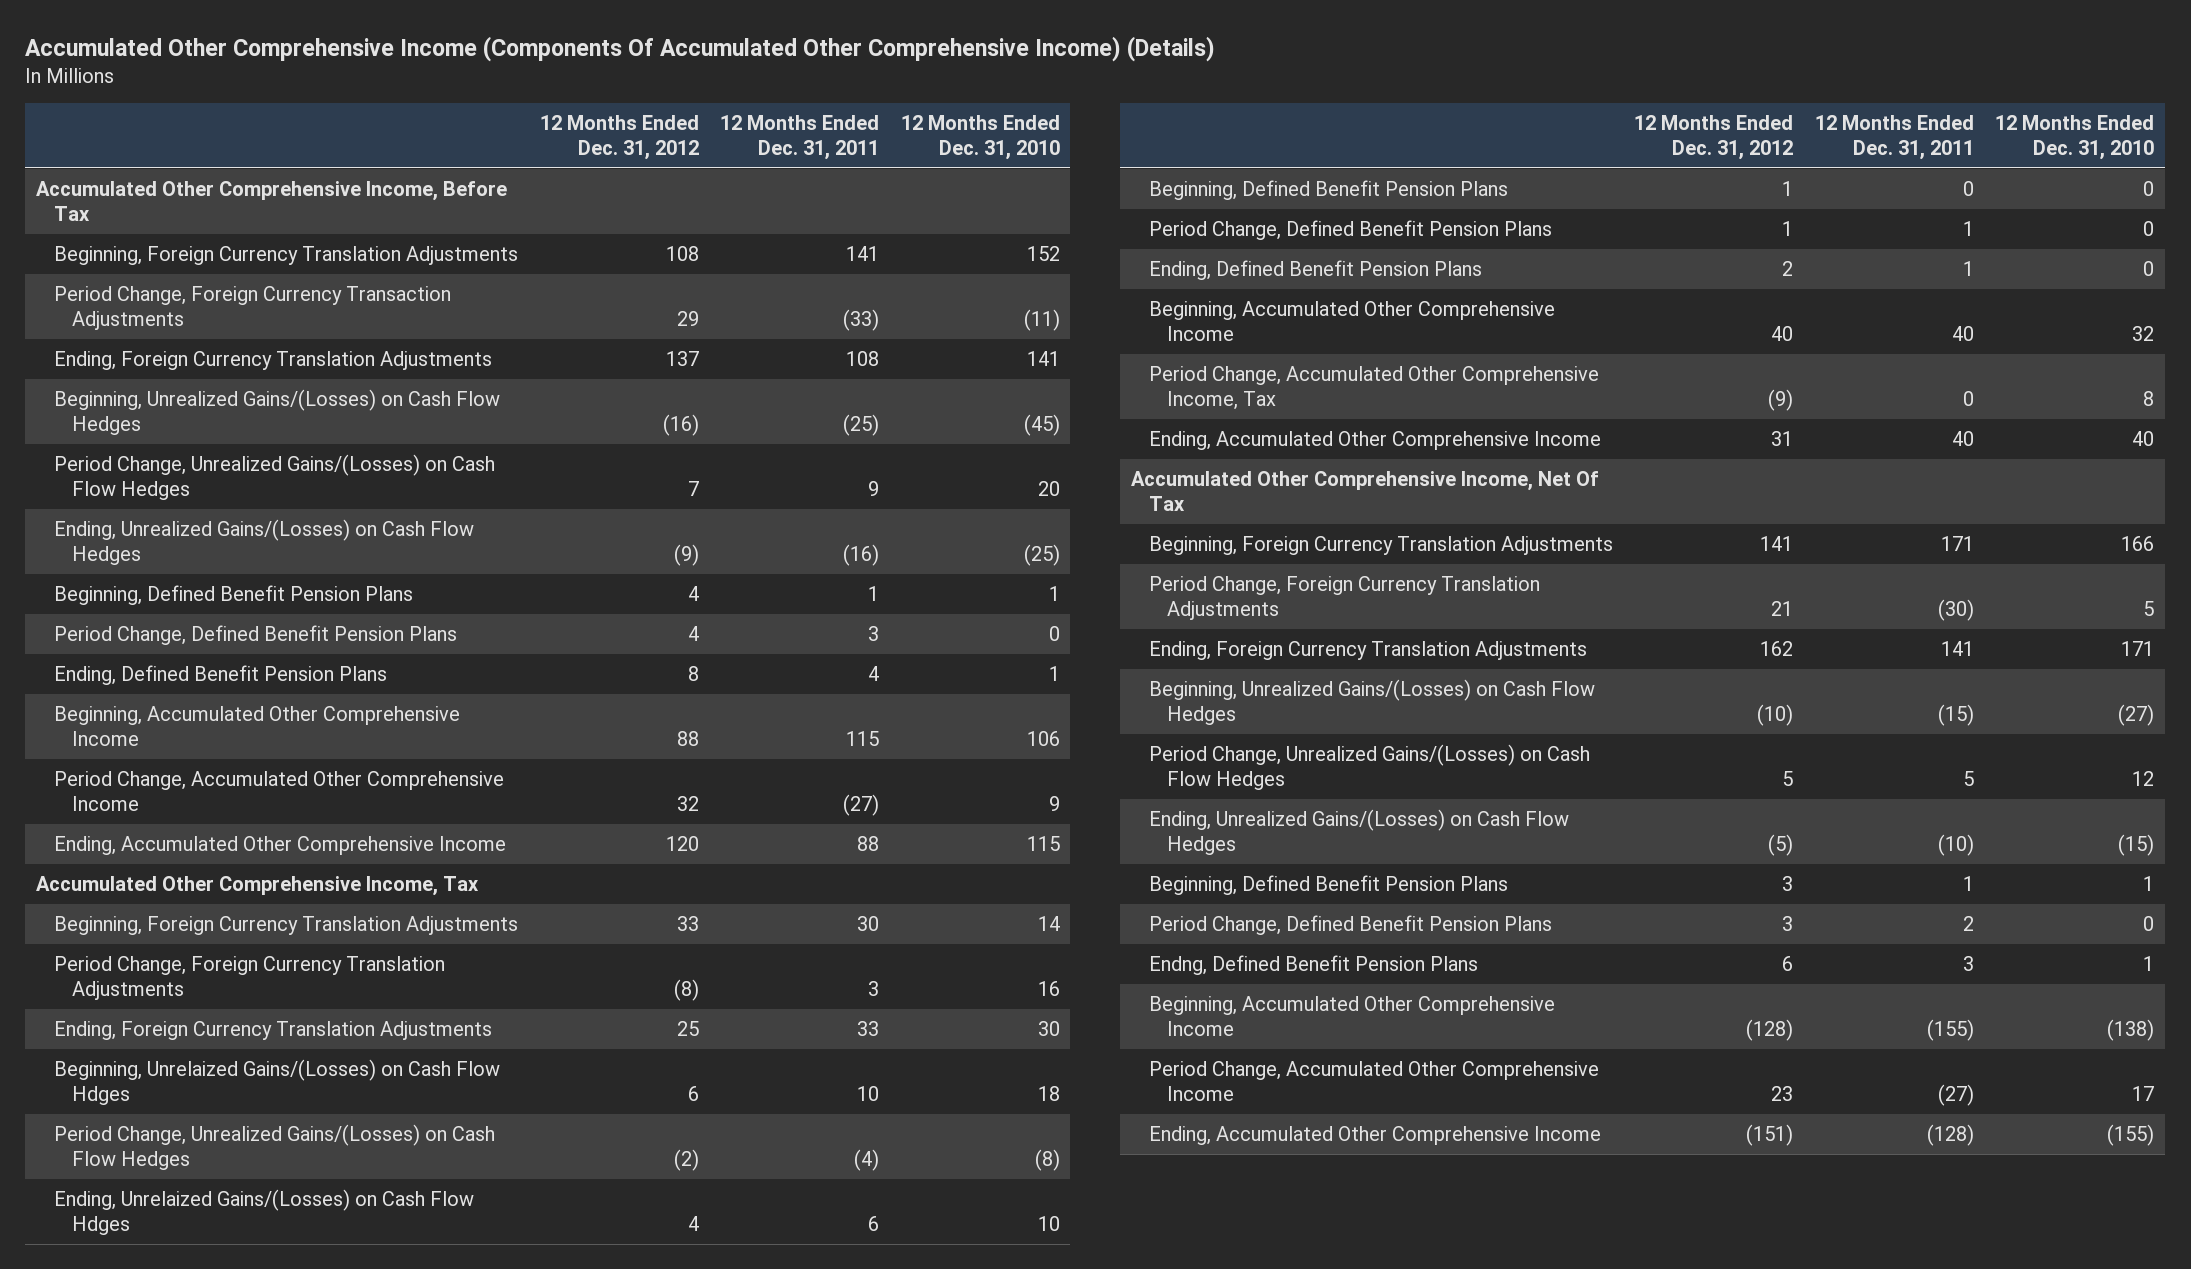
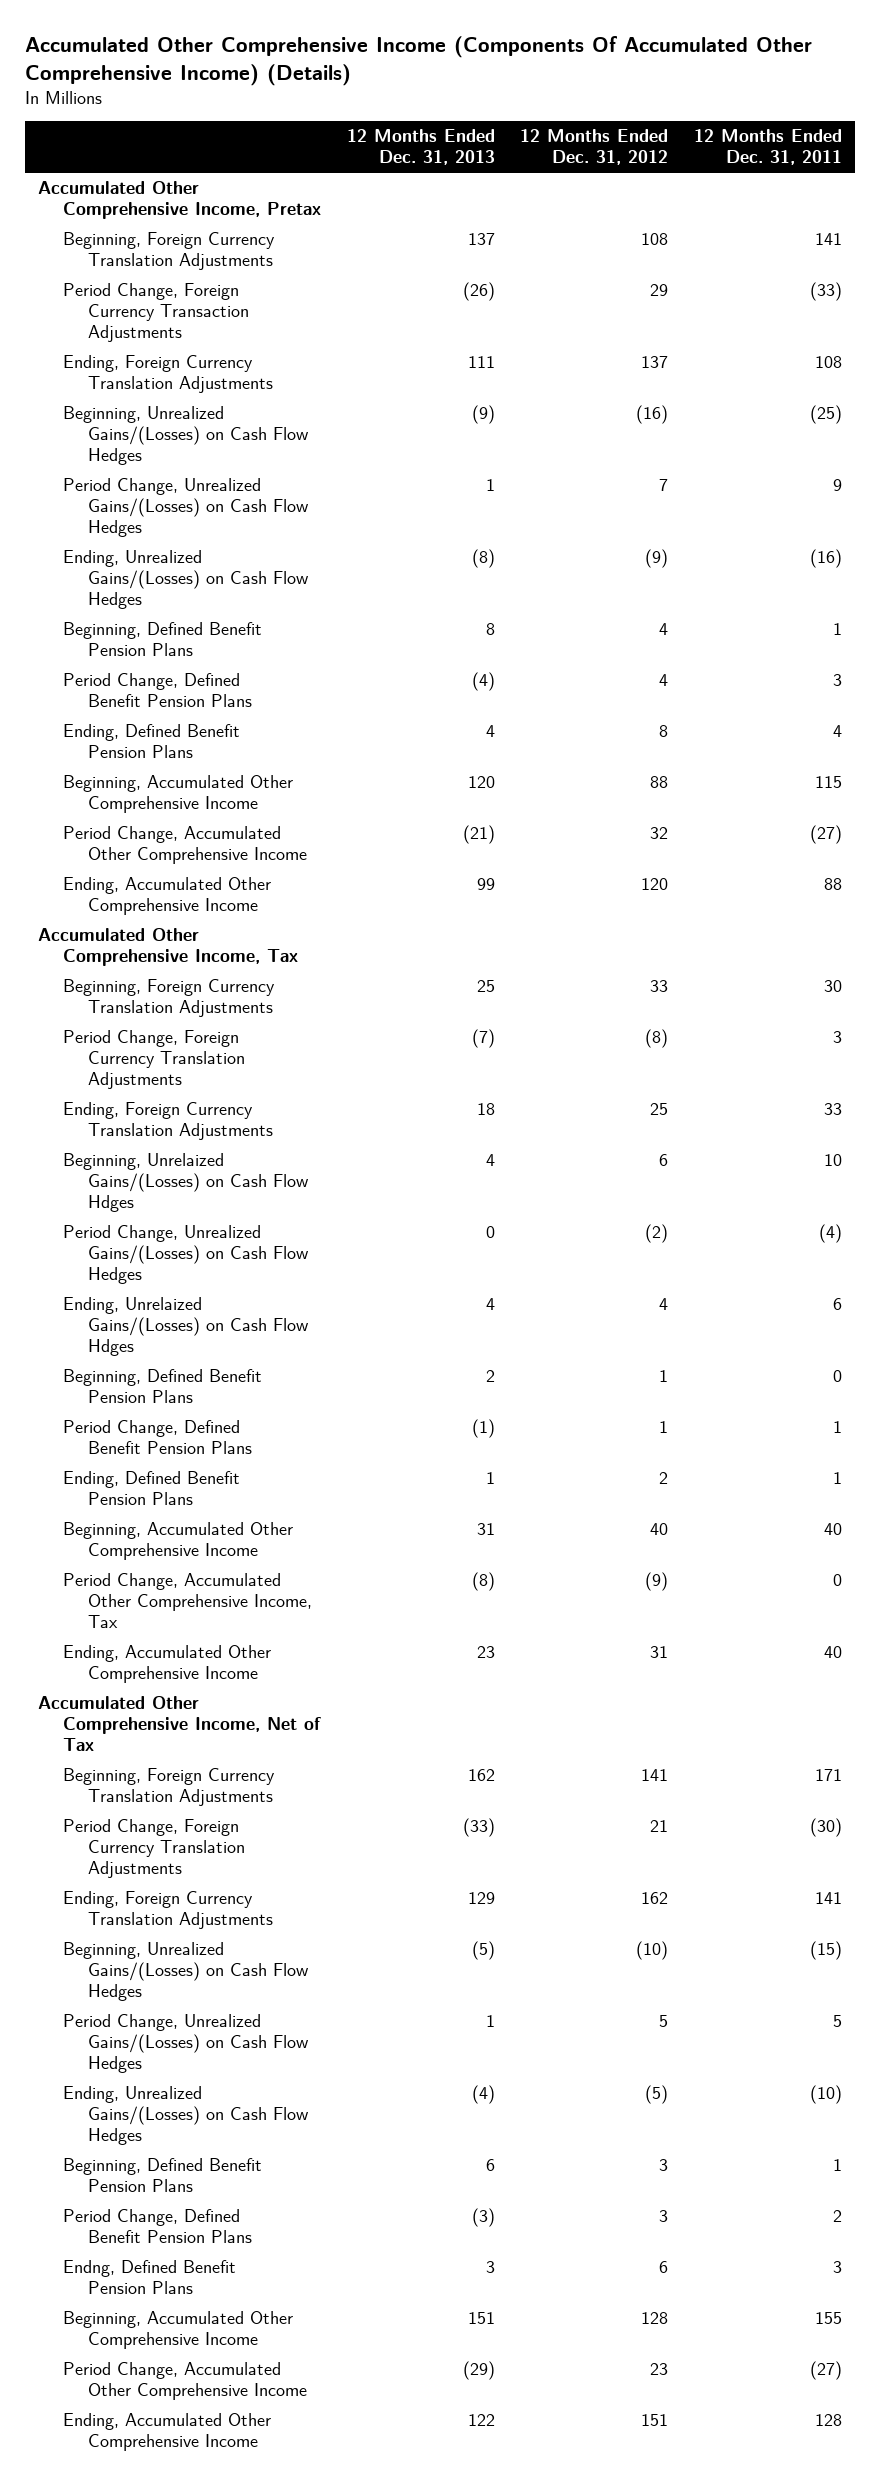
- | 12 Months Ended Dec. 31, 2012 | 12 Months Ended Dec. 31, 2011 | 12 Months Ended Dec. 31, 2010
+ | 12 Months Ended Dec. 31, 2013 | 12 Months Ended Dec. 31, 2012 | 12 Months Ended Dec. 31, 2011
- Accumulated Other Comprehensive Income, Before Tax
+ Accumulated Other Comprehensive Income, Pretax
- Accumulated Other Comprehensive Income, Net Of Tax
+ Accumulated Other Comprehensive Income, Net of Tax
- Beginning, Accumulated Other Comprehensive Income | (128) | (155) | (138)
+ Beginning, Accumulated Other Comprehensive Income | 151 | 128 | 155
- Ending, Accumulated Other Comprehensive Income | (151) | (128) | (155)
+ Ending, Accumulated Other Comprehensive Income | 122 | 151 | 128

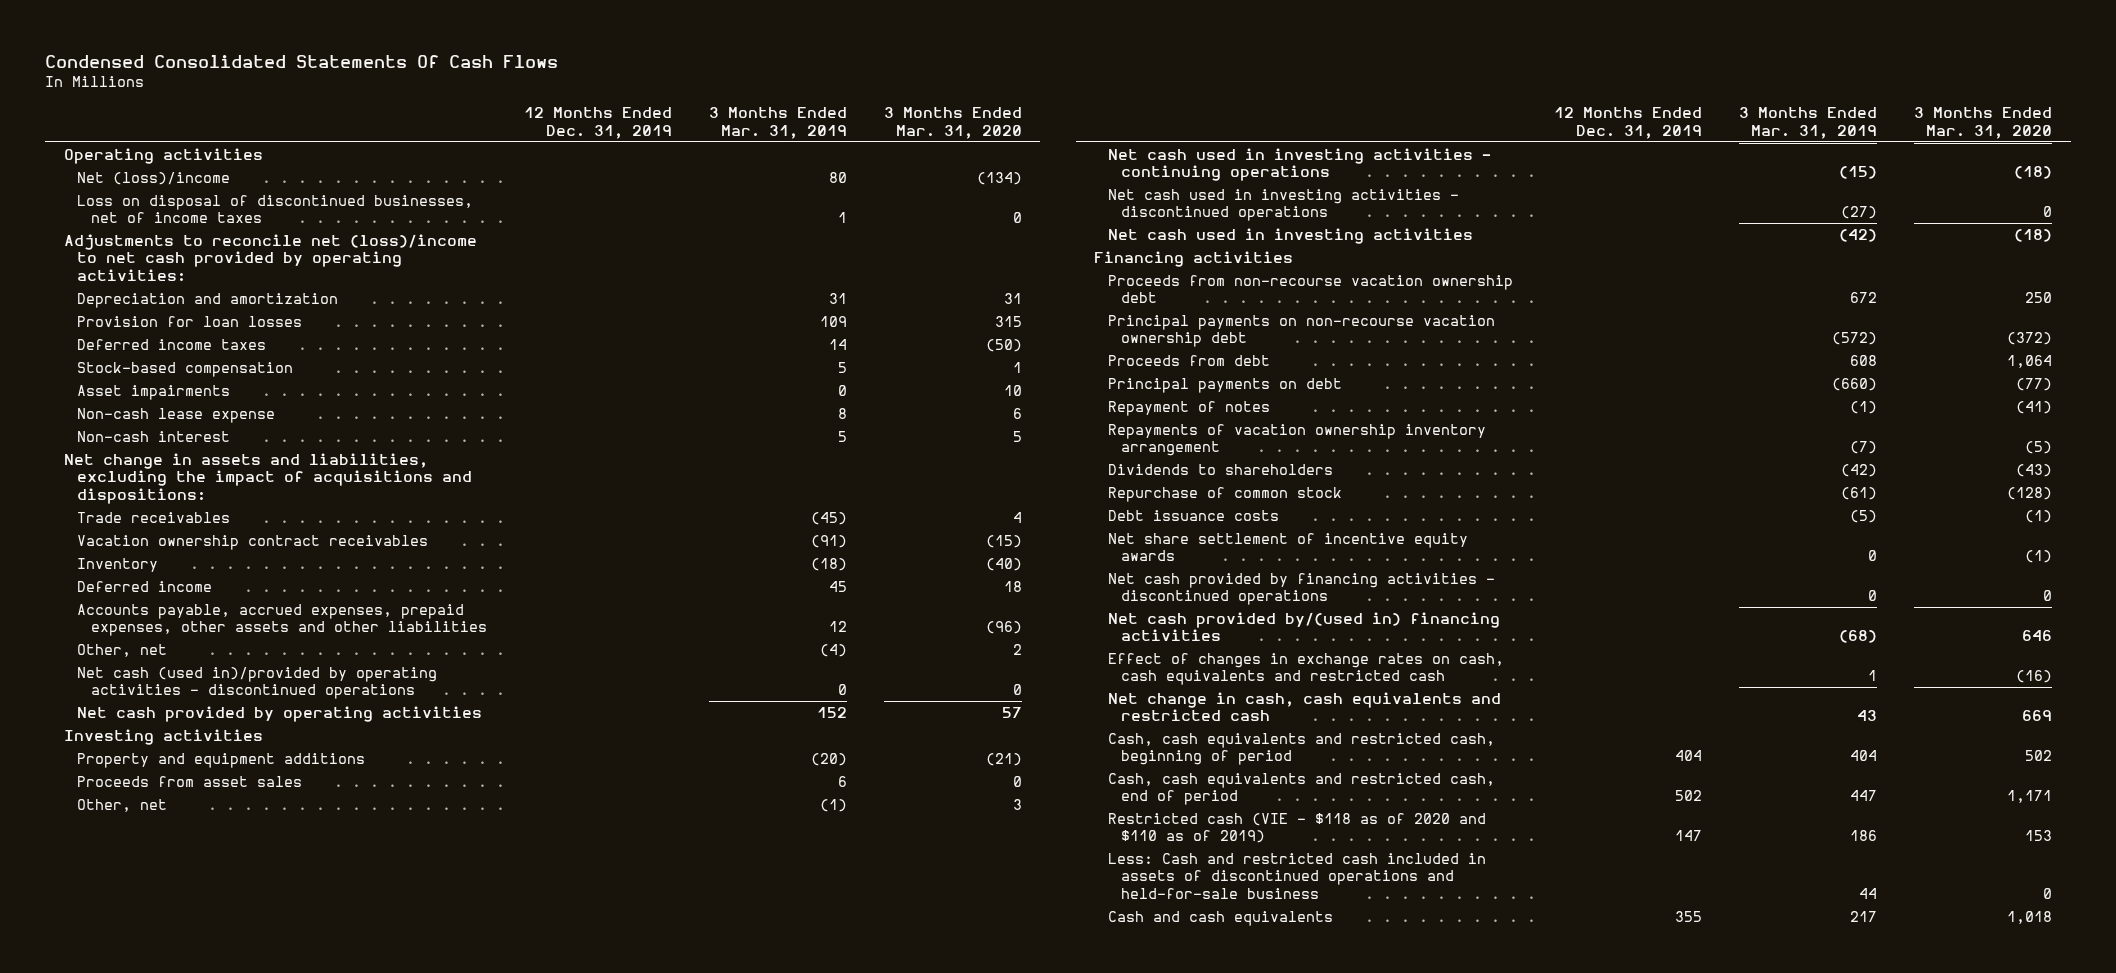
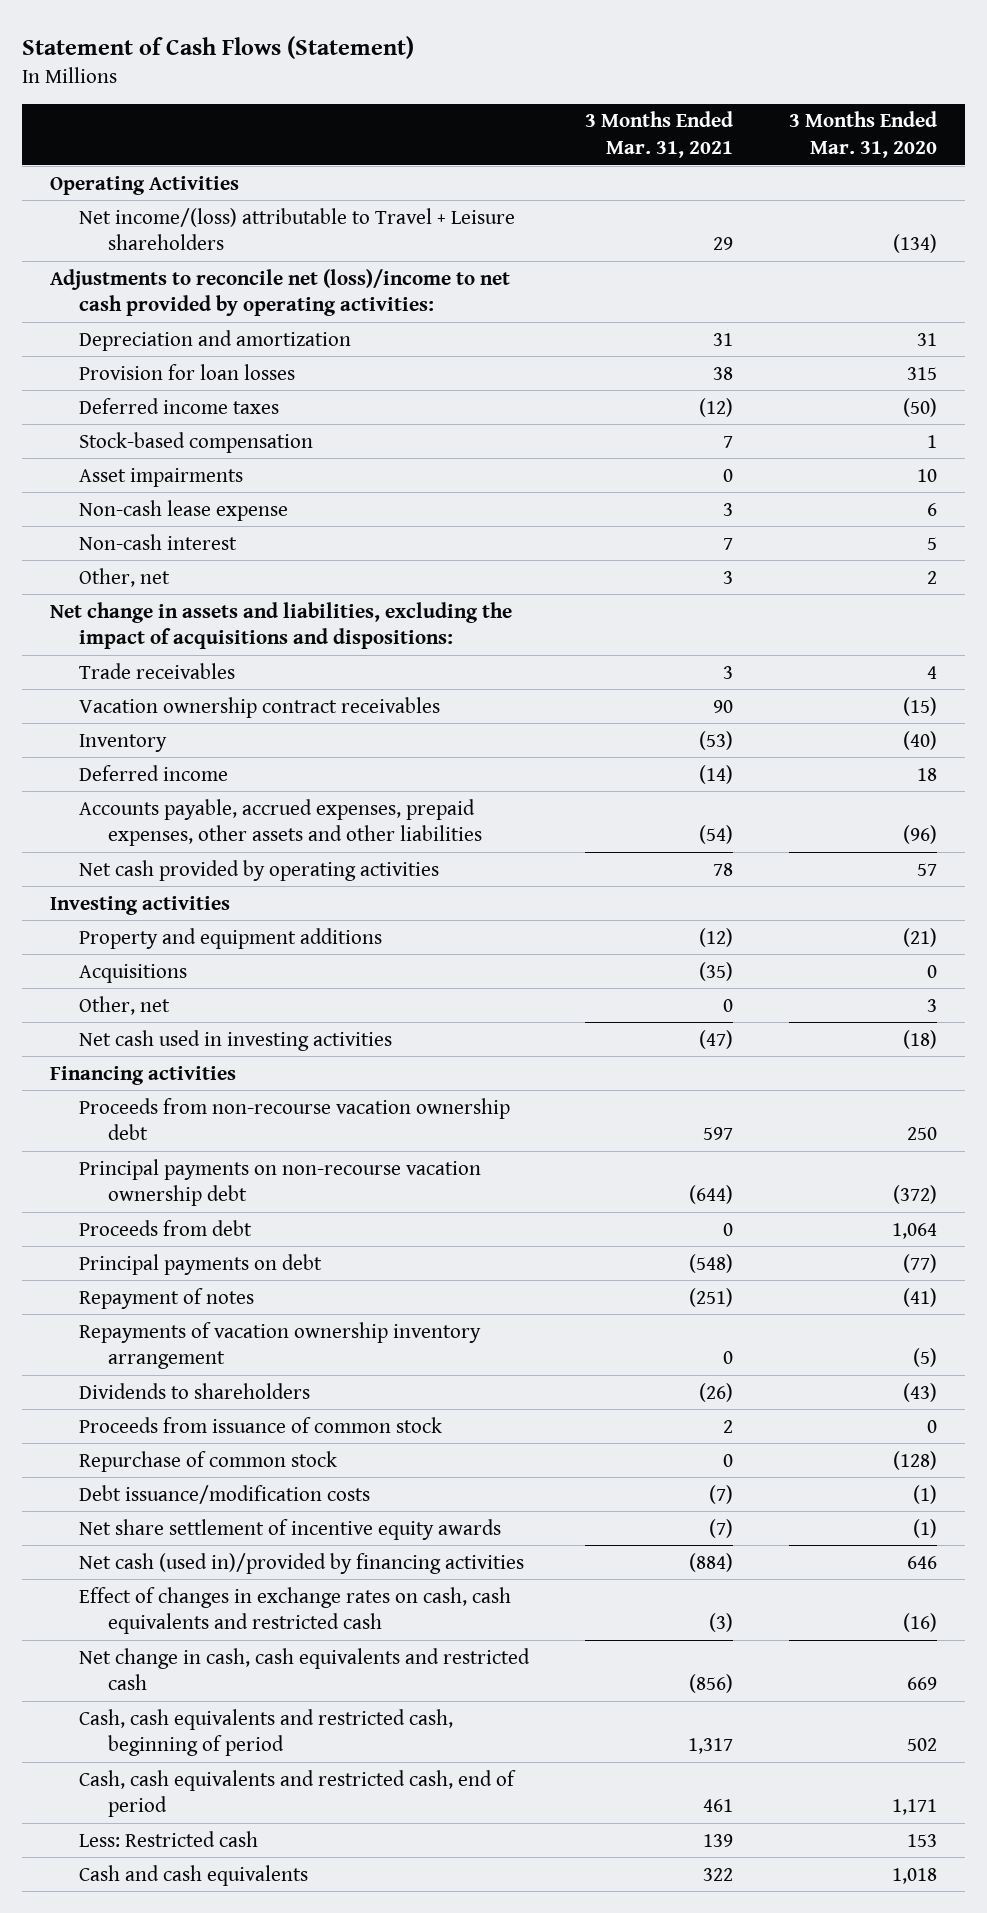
- Condensed Consolidated Statements Of Cash Flows
+ Statement of Cash Flows (Statement)
- | 12 Months Ended Dec. 31, 2019 | 3 Months Ended Mar. 31, 2019 | 3 Months Ended Mar. 31, 2020
+ | 3 Months Ended Mar. 31, 2021 | 3 Months Ended Mar. 31, 2020
- Operating activities
- Net (loss)/income | | 80 | (134)
- Loss on disposal of discontinued businesses, net of income taxes | | 1 | 0
+ Operating Activities
+ Net income/(loss) attributable to Travel + Leisure shareholders | 29 | (134)
moved up: Other, net | 3 | 2
- Net cash (used in)/provided by operating activities - discontinued operations | | 0 | 0
- Proceeds from asset sales | | 6 | 0
+ Acquisitions | (35) | 0
- Net cash used in investing activities - continuing operations | | (15) | (18)
- Net cash used in investing activities - discontinued operations | | (27) | 0
+ Proceeds from issuance of common stock | 2 | 0
- Debt issuance costs | | (5) | (1)
+ Debt issuance/modification costs | (7) | (1)
- Net cash provided by financing activities - discontinued operations | | 0 | 0
- Net cash provided by/(used in) financing activities | | (68) | 646
+ Net cash (used in)/provided by financing activities | (884) | 646
- Restricted cash (VIE - $118 as of 2020 and $110 as of 2019) | 147 | 186 | 153
- Less: Cash and restricted cash included in assets of discontinued operations and held-for-sale business | | 44 | 0
+ Less: Restricted cash | 139 | 153

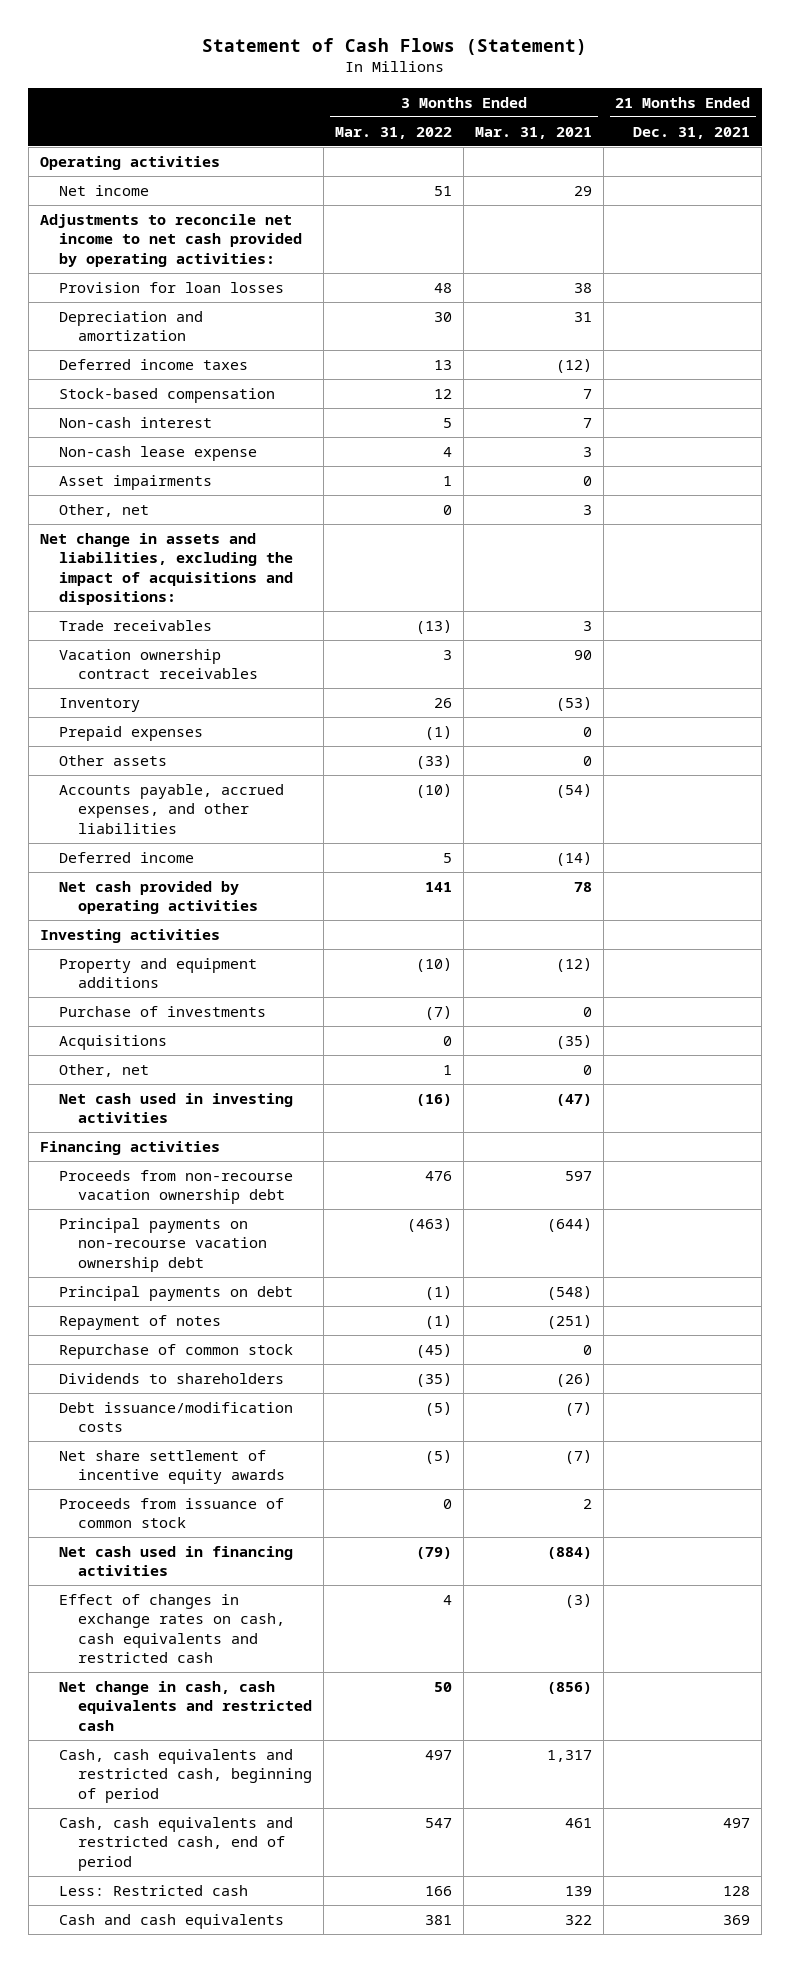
- | 3 Months Ended Mar. 31, 2021 | 3 Months Ended Mar. 31, 2020
+ | 3 Months Ended Mar. 31, 2022 | 3 Months Ended Mar. 31, 2021 | 21 Months Ended Dec. 31, 2021
- Operating Activities
- Net income/(loss) attributable to Travel + Leisure shareholders | 29 | (134)
- Adjustments to reconcile net (loss)/income to net cash provided by operating activities:
+ Operating activities
+ Net income | 51 | 29 |
+ Adjustments to reconcile net income to net cash provided by operating activities:
moved down: Depreciation and amortization | 30 | 31 |
moved down: Non-cash lease expense | 4 | 3 |
moved down: Asset impairments | 1 | 0 |
+ Prepaid expenses | (1) | 0 |
+ Other assets | (33) | 0 |
+ Accounts payable, accrued expenses, and other liabilities | (10) | (54) |
- Accounts payable, accrued expenses, prepaid expenses, other assets and other liabilities | (54) | (96)
+ Purchase of investments | (7) | 0 |
- Proceeds from debt | 0 | 1,064
- Repayments of vacation ownership inventory arrangement | 0 | (5)
moved down: Dividends to shareholders | (35) | (26) |
- Net cash (used in)/provided by financing activities | (884) | 646
moved down: Proceeds from issuance of common stock | 0 | 2 |
+ Net cash used in financing activities | (79) | (884) |

